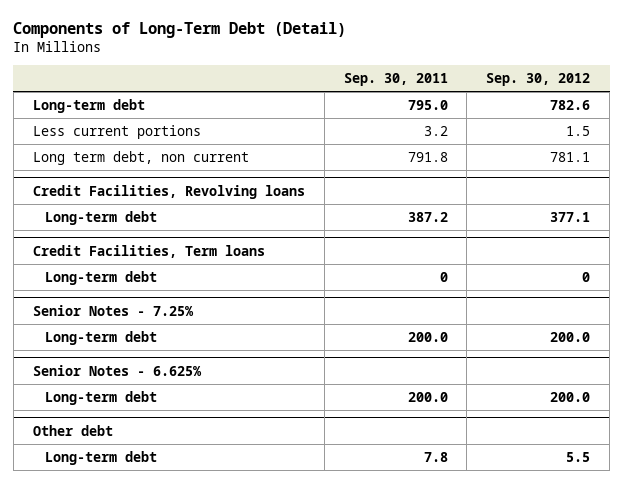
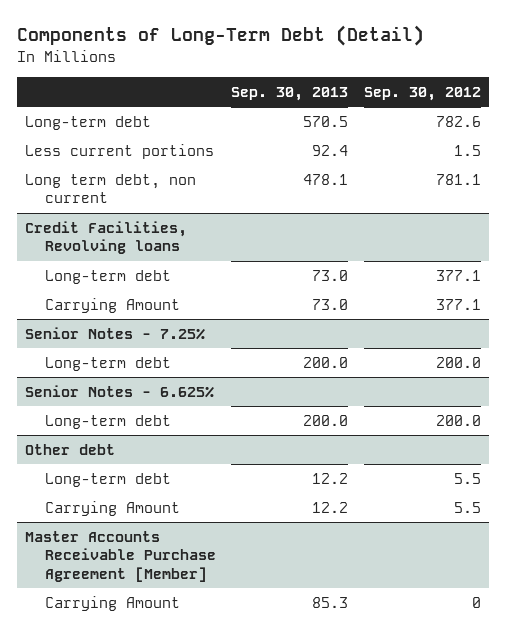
- | Sep. 30, 2011 | Sep. 30, 2012
+ | Sep. 30, 2013 | Sep. 30, 2012
- Credit Facilities, Term loans
- Long-term debt | 0 | 0
@ Credit Facilities, Revolving loans
+ Carrying Amount | 73.0 | 377.1
@ Other debt
+ Carrying Amount | 12.2 | 5.5
+ Master Accounts Receivable Purchase Agreement [Member]
+ Carrying Amount | 85.3 | 0

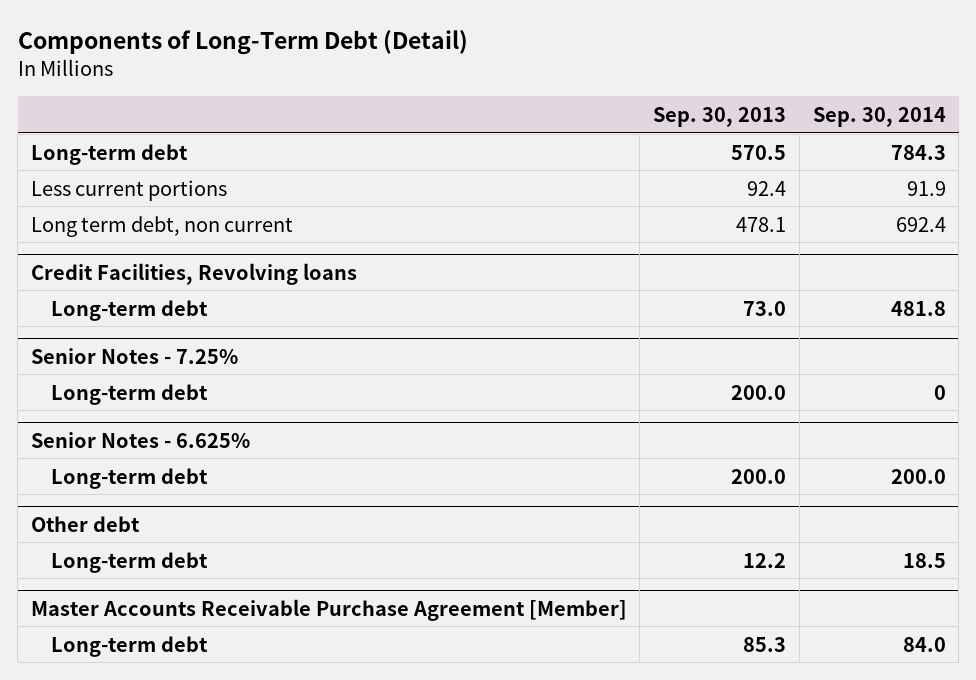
- | Sep. 30, 2013 | Sep. 30, 2012
+ | Sep. 30, 2013 | Sep. 30, 2014
@ Credit Facilities, Revolving loans
- Carrying Amount | 73.0 | 377.1
@ Other debt
- Carrying Amount | 12.2 | 5.5
@ Master Accounts Receivable Purchase Agreement [Member]
- Carrying Amount | 85.3 | 0
+ Long-term debt | 85.3 | 84.0

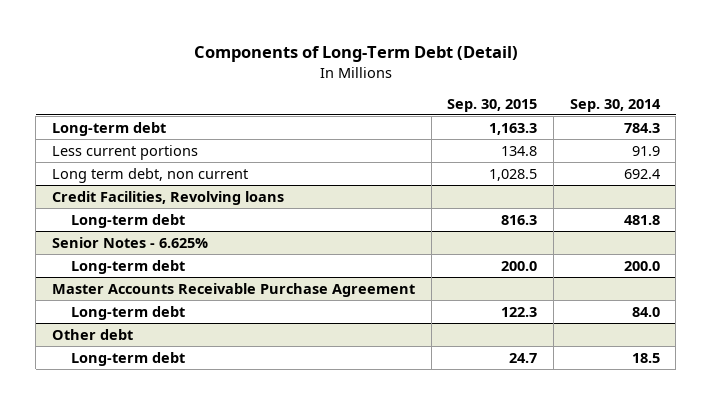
- | Sep. 30, 2013 | Sep. 30, 2014
+ | Sep. 30, 2015 | Sep. 30, 2014
- Senior Notes - 7.25%
- Long-term debt | 200.0 | 0
+ Master Accounts Receivable Purchase Agreement
+ Long-term debt | 122.3 | 84.0
- Master Accounts Receivable Purchase Agreement [Member]
- Long-term debt | 85.3 | 84.0

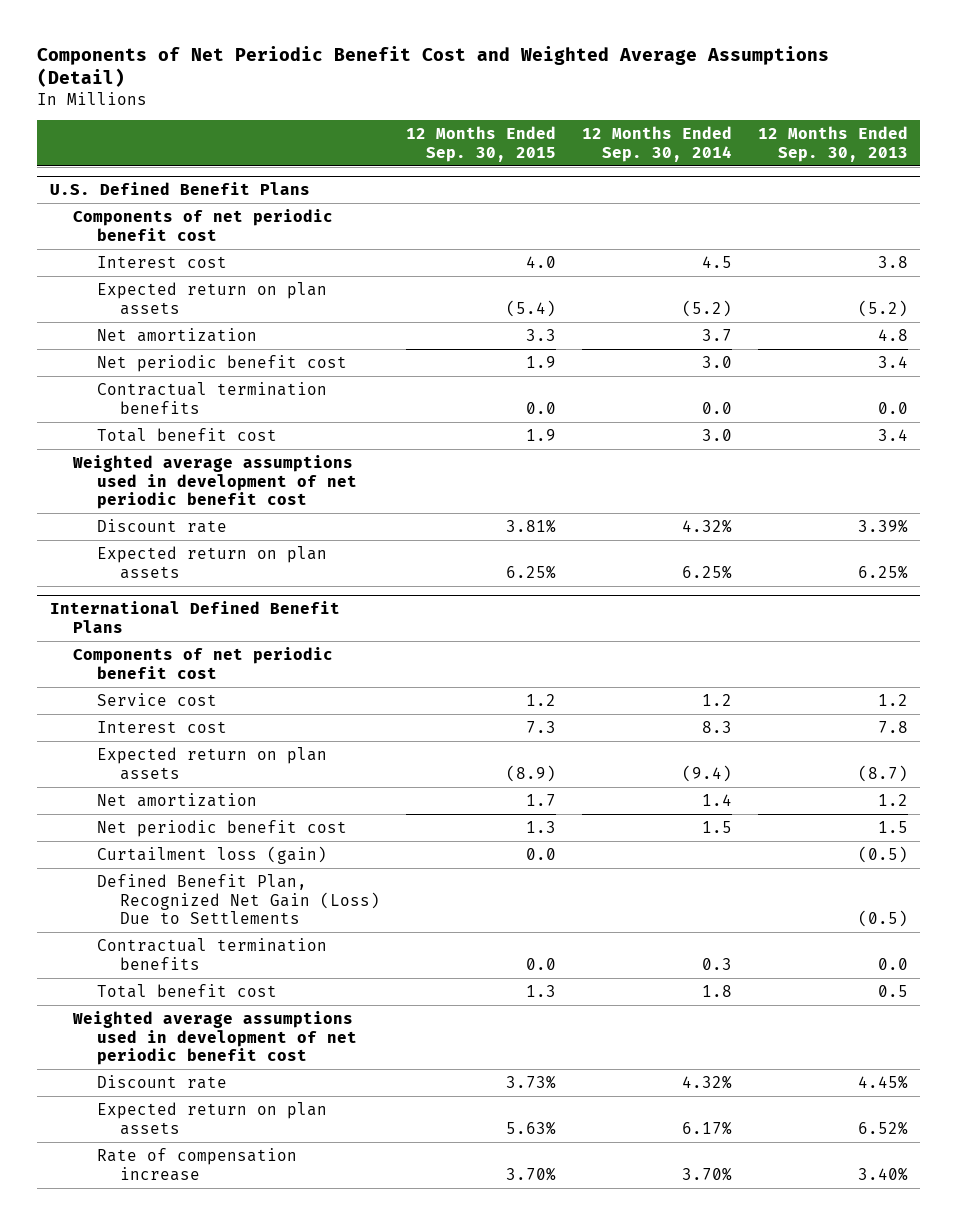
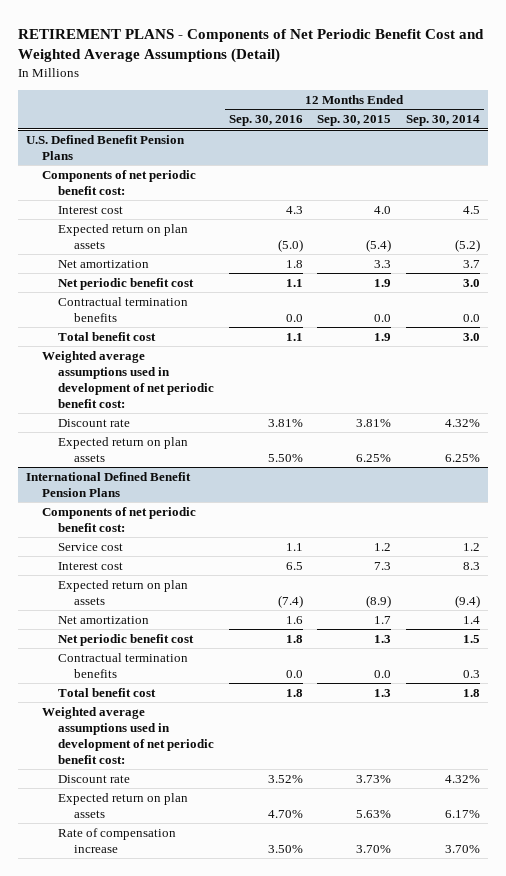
- Components of Net Periodic Benefit Cost and Weighted Average Assumptions (Detail)
+ RETIREMENT PLANS - Components of Net Periodic Benefit Cost and Weighted Average Assumptions (Detail)
- | 12 Months Ended Sep. 30, 2015 | 12 Months Ended Sep. 30, 2014 | 12 Months Ended Sep. 30, 2013
+ | 12 Months Ended Sep. 30, 2016 | 12 Months Ended Sep. 30, 2015 | 12 Months Ended Sep. 30, 2014
- U.S. Defined Benefit Plans
- Components of net periodic benefit cost
+ U.S. Defined Benefit Pension Plans
+ Components of net periodic benefit cost:
- Weighted average assumptions used in development of net periodic benefit cost
+ Weighted average assumptions used in development of net periodic benefit cost:
- International Defined Benefit Plans
- Components of net periodic benefit cost
+ International Defined Benefit Pension Plans
+ Components of net periodic benefit cost:
- Curtailment loss (gain) | 0.0 | | (0.5)
- Defined Benefit Plan, Recognized Net Gain (Loss) Due to Settlements | | | (0.5)
- Weighted average assumptions used in development of net periodic benefit cost
+ Weighted average assumptions used in development of net periodic benefit cost:

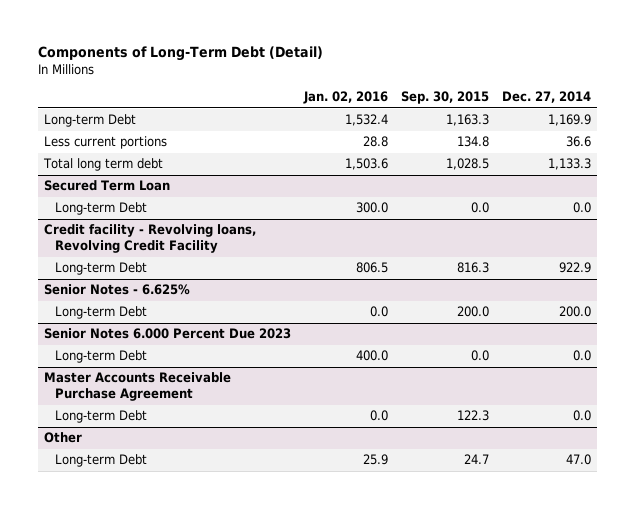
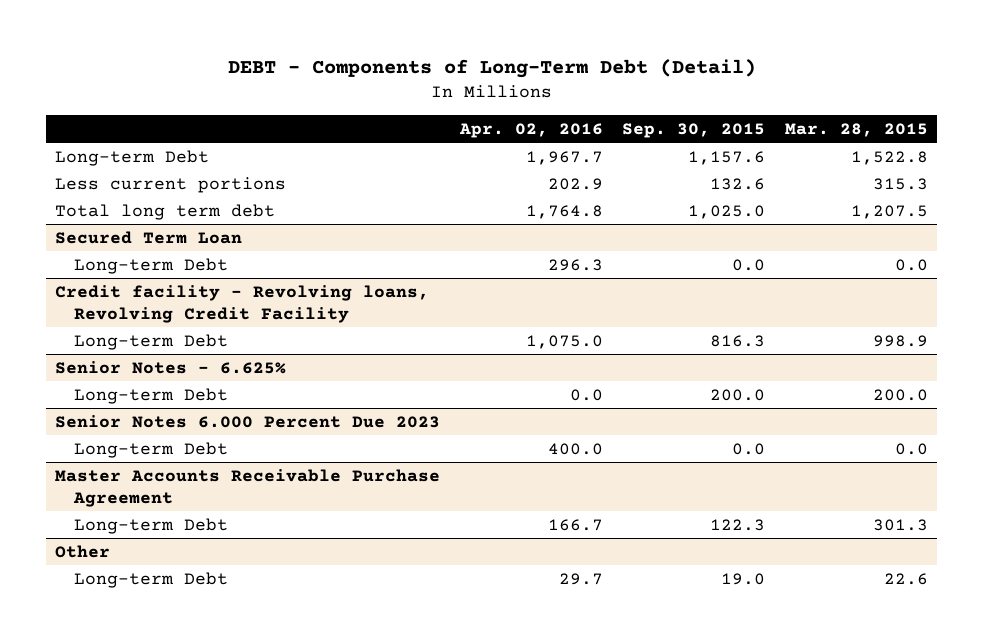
- Components of Long-Term Debt (Detail)
+ DEBT - Components of Long-Term Debt (Detail)
- | Jan. 02, 2016 | Sep. 30, 2015 | Dec. 27, 2014
+ | Apr. 02, 2016 | Sep. 30, 2015 | Mar. 28, 2015
- Long-term Debt | 1,532.4 | 1,163.3 | 1,169.9
- Less current portions | 28.8 | 134.8 | 36.6
- Total long term debt | 1,503.6 | 1,028.5 | 1,133.3
+ Long-term Debt | 1,967.7 | 1,157.6 | 1,522.8
+ Less current portions | 202.9 | 132.6 | 315.3
+ Total long term debt | 1,764.8 | 1,025.0 | 1,207.5
@ Other
- Long-term Debt | 25.9 | 24.7 | 47.0
+ Long-term Debt | 29.7 | 19.0 | 22.6

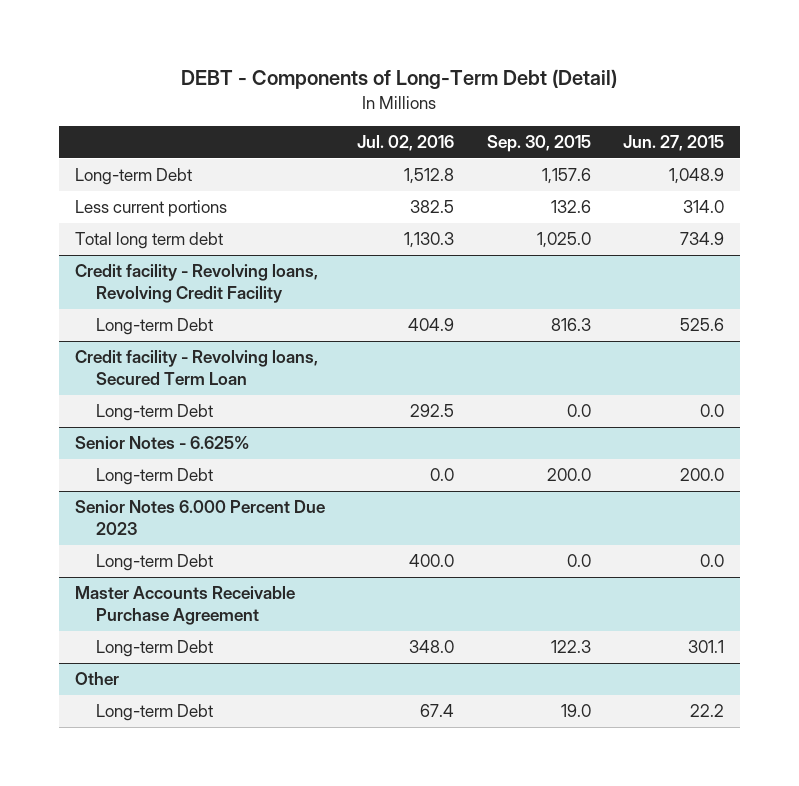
- | Apr. 02, 2016 | Sep. 30, 2015 | Mar. 28, 2015
+ | Jul. 02, 2016 | Sep. 30, 2015 | Jun. 27, 2015
- Secured Term Loan
- Long-term Debt | 296.3 | 0.0 | 0.0
+ Credit facility - Revolving loans, Secured Term Loan
+ Long-term Debt | 292.5 | 0.0 | 0.0

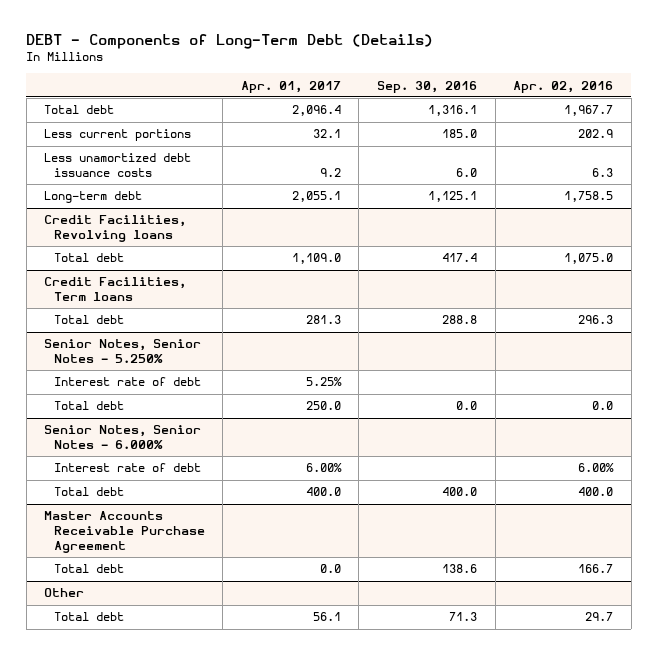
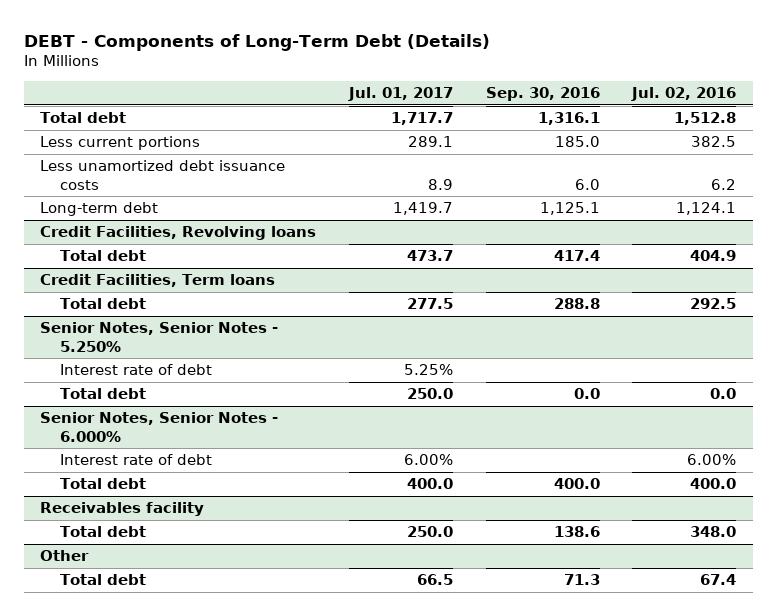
- | Apr. 01, 2017 | Sep. 30, 2016 | Apr. 02, 2016
+ | Jul. 01, 2017 | Sep. 30, 2016 | Jul. 02, 2016
- Master Accounts Receivable Purchase Agreement
+ Receivables facility

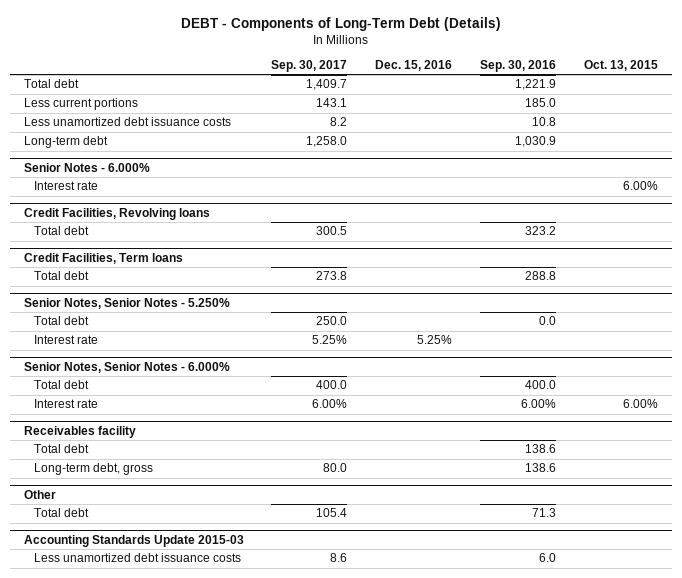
- | Jul. 01, 2017 | Sep. 30, 2016 | Jul. 02, 2016
+ | Sep. 30, 2017 | Dec. 15, 2016 | Sep. 30, 2016 | Oct. 13, 2015
- Total debt | 1,717.7 | 1,316.1 | 1,512.8
+ Total debt | 1,409.7 | | 1,221.9 |
- Less unamortized debt issuance costs | 8.9 | 6.0 | 6.2
- Long-term debt | 1,419.7 | 1,125.1 | 1,124.1
+ Less unamortized debt issuance costs | 8.2 | | 10.8 |
+ Long-term debt | 1,258.0 | | 1,030.9 |
+ Senior Notes - 6.000%
+ Interest rate | | | | 6.00%
@ Credit Facilities, Revolving loans
- Total debt | 473.7 | 417.4 | 404.9
+ Total debt | 300.5 | | 323.2 |
@ Senior Notes, Senior Notes - 5.250%
- Interest rate of debt | 5.25% | |
+ Interest rate | 5.25% | 5.25% | |
@ Senior Notes, Senior Notes - 6.000%
- Interest rate of debt | 6.00% | | 6.00%
+ Interest rate | 6.00% | | 6.00% | 6.00%
@ Receivables facility
+ Long-term debt, gross | 80.0 | | 138.6 |
+ Accounting Standards Update 2015-03
+ Less unamortized debt issuance costs | 8.6 | | 6.0 |

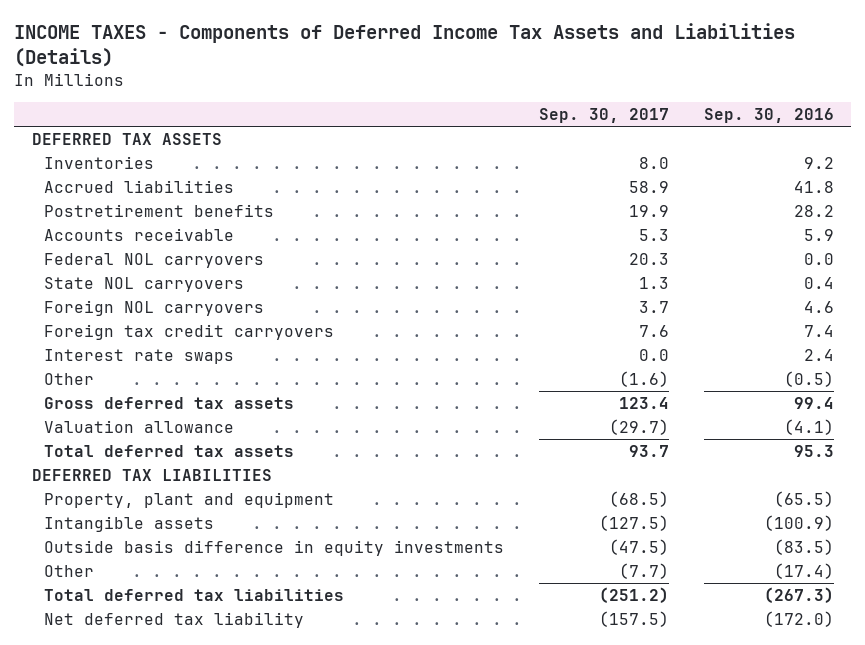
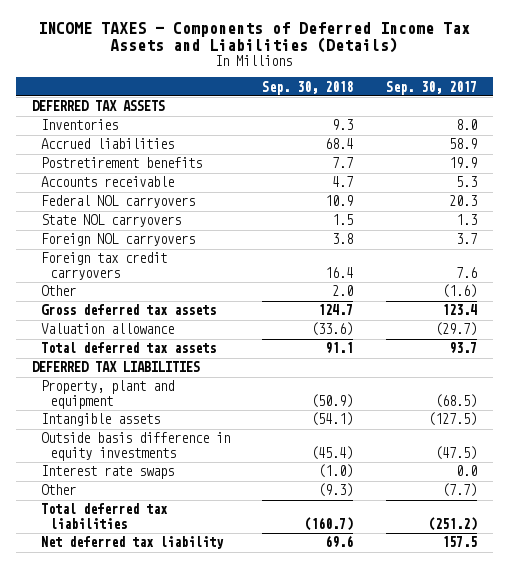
- | Sep. 30, 2017 | Sep. 30, 2016
+ | Sep. 30, 2018 | Sep. 30, 2017
moved down: Interest rate swaps | (1.0) | 0.0
- Net deferred tax liability | (157.5) | (172.0)
+ Net deferred tax liability | 69.6 | 157.5

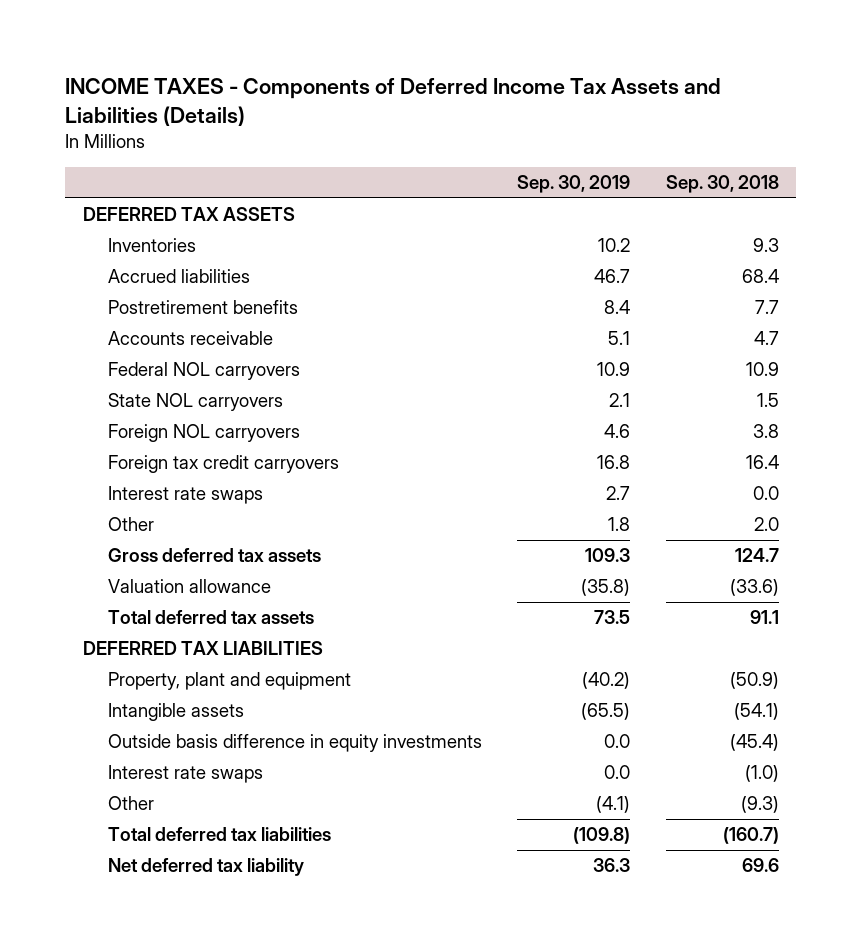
- | Sep. 30, 2018 | Sep. 30, 2017
+ | Sep. 30, 2019 | Sep. 30, 2018
+ Interest rate swaps | 2.7 | 0.0

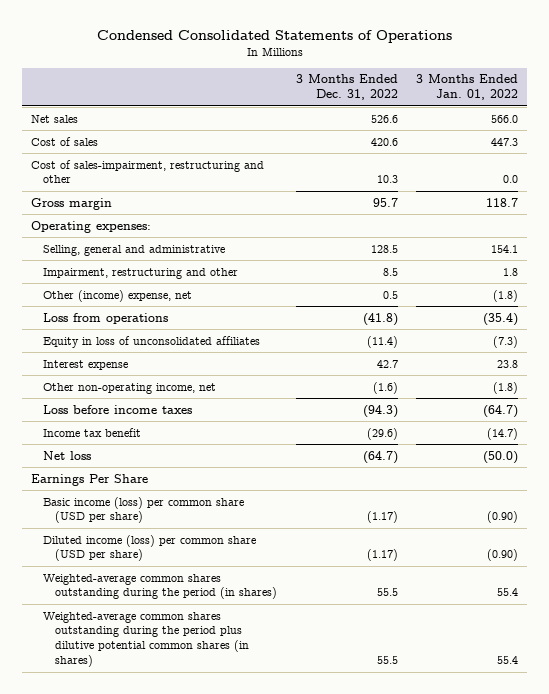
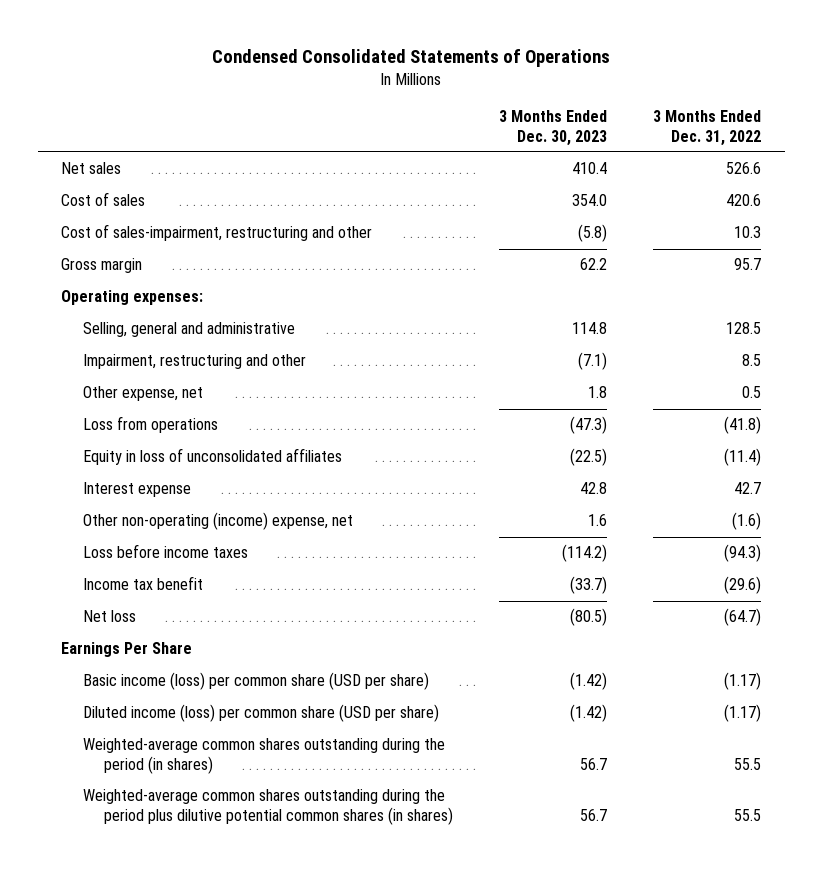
- | 3 Months Ended Dec. 31, 2022 | 3 Months Ended Jan. 01, 2022
+ | 3 Months Ended Dec. 30, 2023 | 3 Months Ended Dec. 31, 2022
- Other (income) expense, net | 0.5 | (1.8)
+ Other expense, net | 1.8 | 0.5
- Other non-operating income, net | (1.6) | (1.8)
+ Other non-operating (income) expense, net | 1.6 | (1.6)

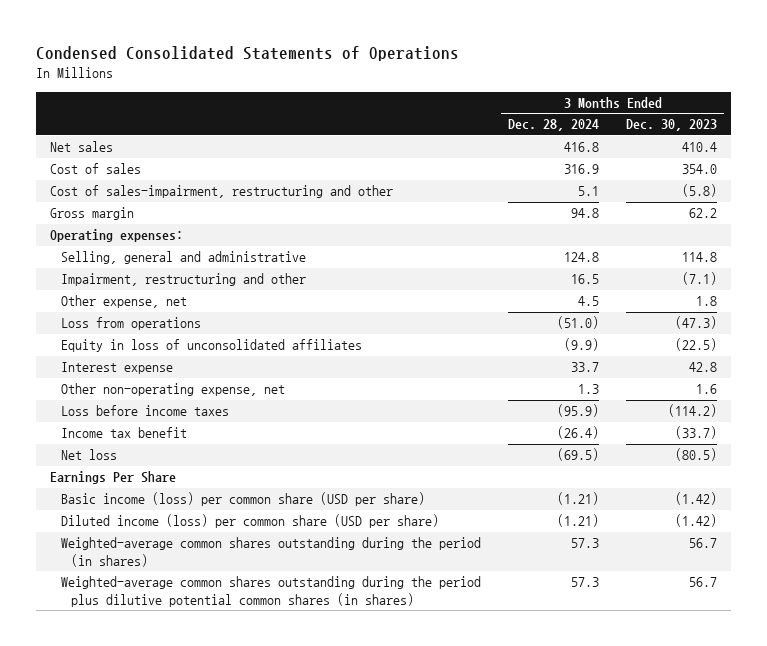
- | 3 Months Ended Dec. 30, 2023 | 3 Months Ended Dec. 31, 2022
+ | 3 Months Ended Dec. 28, 2024 | 3 Months Ended Dec. 30, 2023
- Other non-operating (income) expense, net | 1.6 | (1.6)
+ Other non-operating expense, net | 1.3 | 1.6

